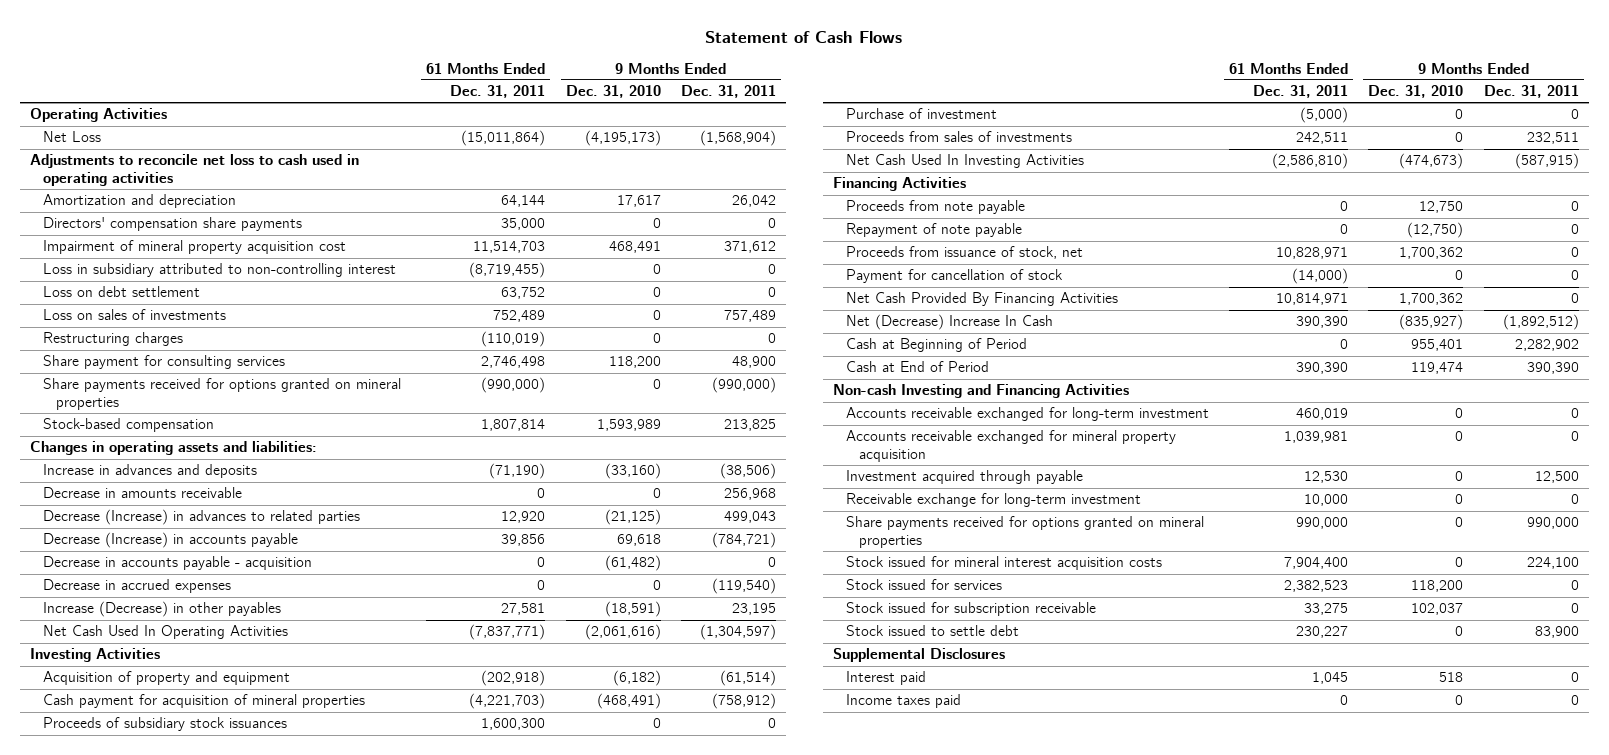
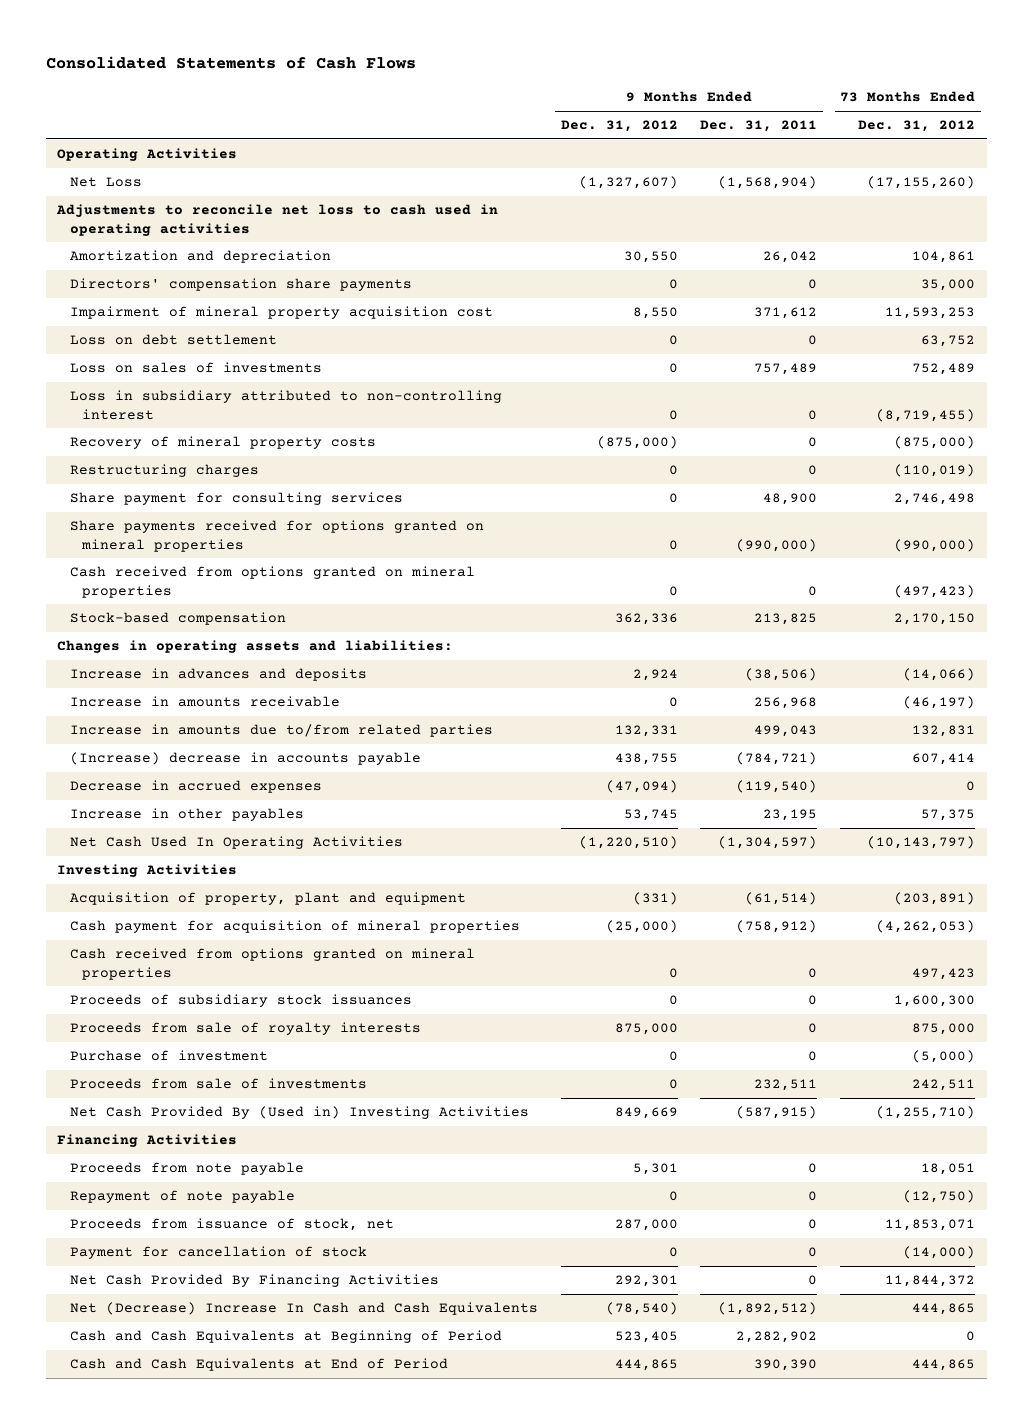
- Statement of Cash Flows
+ Consolidated Statements of Cash Flows
- | 61 Months Ended Dec. 31, 2011 | 9 Months Ended Dec. 31, 2010 | 9 Months Ended Dec. 31, 2011
+ | 9 Months Ended Dec. 31, 2012 | 9 Months Ended Dec. 31, 2011 | 73 Months Ended Dec. 31, 2012
moved down: Loss in subsidiary attributed to non-controlling interest | 0 | 0 | (8,719,455)
+ Recovery of mineral property costs | (875,000) | 0 | (875,000)
+ Cash received from options granted on mineral properties | 0 | 0 | (497,423)
- Decrease in amounts receivable | 0 | 0 | 256,968
- Decrease (Increase) in advances to related parties | 12,920 | (21,125) | 499,043
- Decrease (Increase) in accounts payable | 39,856 | 69,618 | (784,721)
- Decrease in accounts payable - acquisition | 0 | (61,482) | 0
+ Increase in amounts receivable | 0 | 256,968 | (46,197)
+ Increase in amounts due to/from related parties | 132,331 | 499,043 | 132,831
+ (Increase) decrease in accounts payable | 438,755 | (784,721) | 607,414
- Increase (Decrease) in other payables | 27,581 | (18,591) | 23,195
+ Increase in other payables | 53,745 | 23,195 | 57,375
- Acquisition of property and equipment | (202,918) | (6,182) | (61,514)
+ Acquisition of property, plant and equipment | (331) | (61,514) | (203,891)
+ Cash received from options granted on mineral properties | 0 | 0 | 497,423
+ Proceeds from sale of royalty interests | 875,000 | 0 | 875,000
- Proceeds from sales of investments | 242,511 | 0 | 232,511
- Net Cash Used In Investing Activities | (2,586,810) | (474,673) | (587,915)
+ Proceeds from sale of investments | 0 | 232,511 | 242,511
+ Net Cash Provided By (Used in) Investing Activities | 849,669 | (587,915) | (1,255,710)
- Net (Decrease) Increase In Cash | 390,390 | (835,927) | (1,892,512)
- Cash at Beginning of Period | 0 | 955,401 | 2,282,902
- Cash at End of Period | 390,390 | 119,474 | 390,390
- Non-cash Investing and Financing Activities
- Accounts receivable exchanged for long-term investment | 460,019 | 0 | 0
- Accounts receivable exchanged for mineral property acquisition | 1,039,981 | 0 | 0
- Investment acquired through payable | 12,530 | 0 | 12,500
- Receivable exchange for long-term investment | 10,000 | 0 | 0
- Share payments received for options granted on mineral properties | 990,000 | 0 | 990,000
- Stock issued for mineral interest acquisition costs | 7,904,400 | 0 | 224,100
- Stock issued for services | 2,382,523 | 118,200 | 0
- Stock issued for subscription receivable | 33,275 | 102,037 | 0
- Stock issued to settle debt | 230,227 | 0 | 83,900
- Supplemental Disclosures
- Interest paid | 1,045 | 518 | 0
- Income taxes paid | 0 | 0 | 0
+ Net (Decrease) Increase In Cash and Cash Equivalents | (78,540) | (1,892,512) | 444,865
+ Cash and Cash Equivalents at Beginning of Period | 523,405 | 2,282,902 | 0
+ Cash and Cash Equivalents at End of Period | 444,865 | 390,390 | 444,865

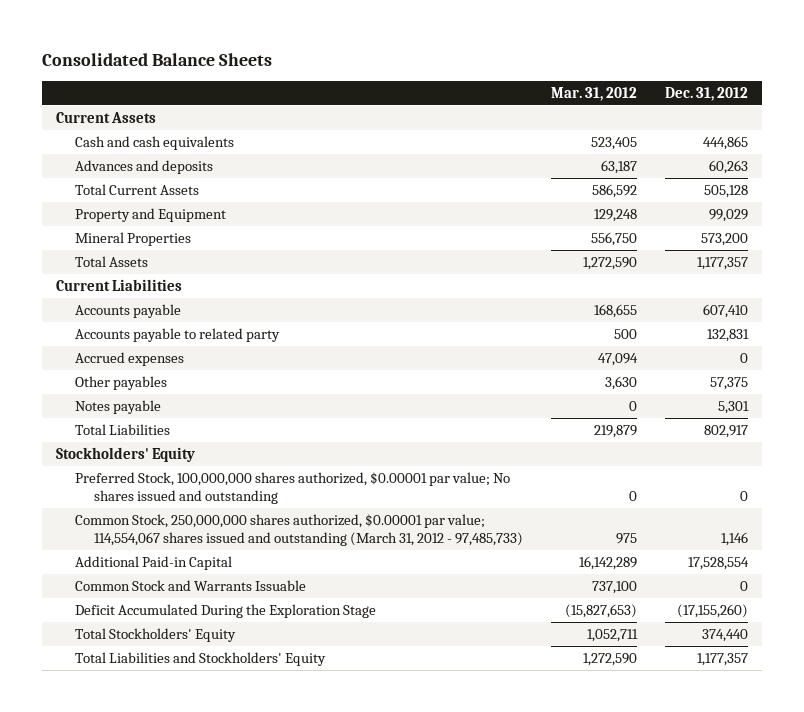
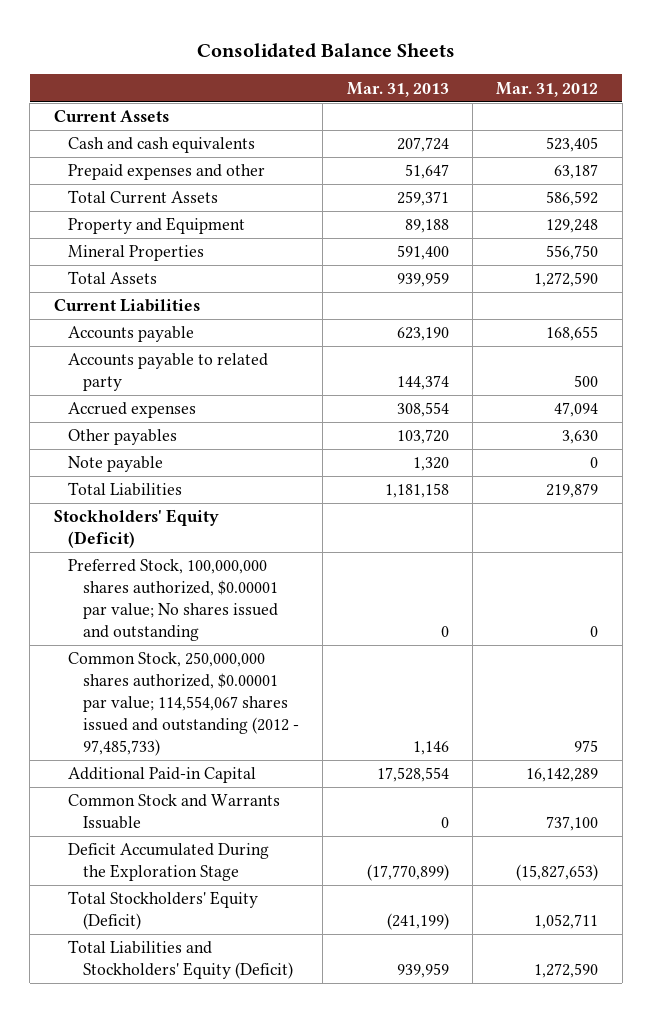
- | Mar. 31, 2012 | Dec. 31, 2012
+ | Mar. 31, 2013 | Mar. 31, 2012
- Advances and deposits | 63,187 | 60,263
+ Prepaid expenses and other | 51,647 | 63,187
- Notes payable | 0 | 5,301
+ Note payable | 1,320 | 0
- Stockholders' Equity
+ Stockholders' Equity (Deficit)
- Common Stock, 250,000,000 shares authorized, $0.00001 par value; 114,554,067 shares issued and outstanding (March 31, 2012 - 97,485,733) | 975 | 1,146
+ Common Stock, 250,000,000 shares authorized, $0.00001 par value; 114,554,067 shares issued and outstanding (2012 - 97,485,733) | 1,146 | 975
- Total Stockholders' Equity | 1,052,711 | 374,440
- Total Liabilities and Stockholders' Equity | 1,272,590 | 1,177,357
+ Total Stockholders' Equity (Deficit) | (241,199) | 1,052,711
+ Total Liabilities and Stockholders' Equity (Deficit) | 939,959 | 1,272,590

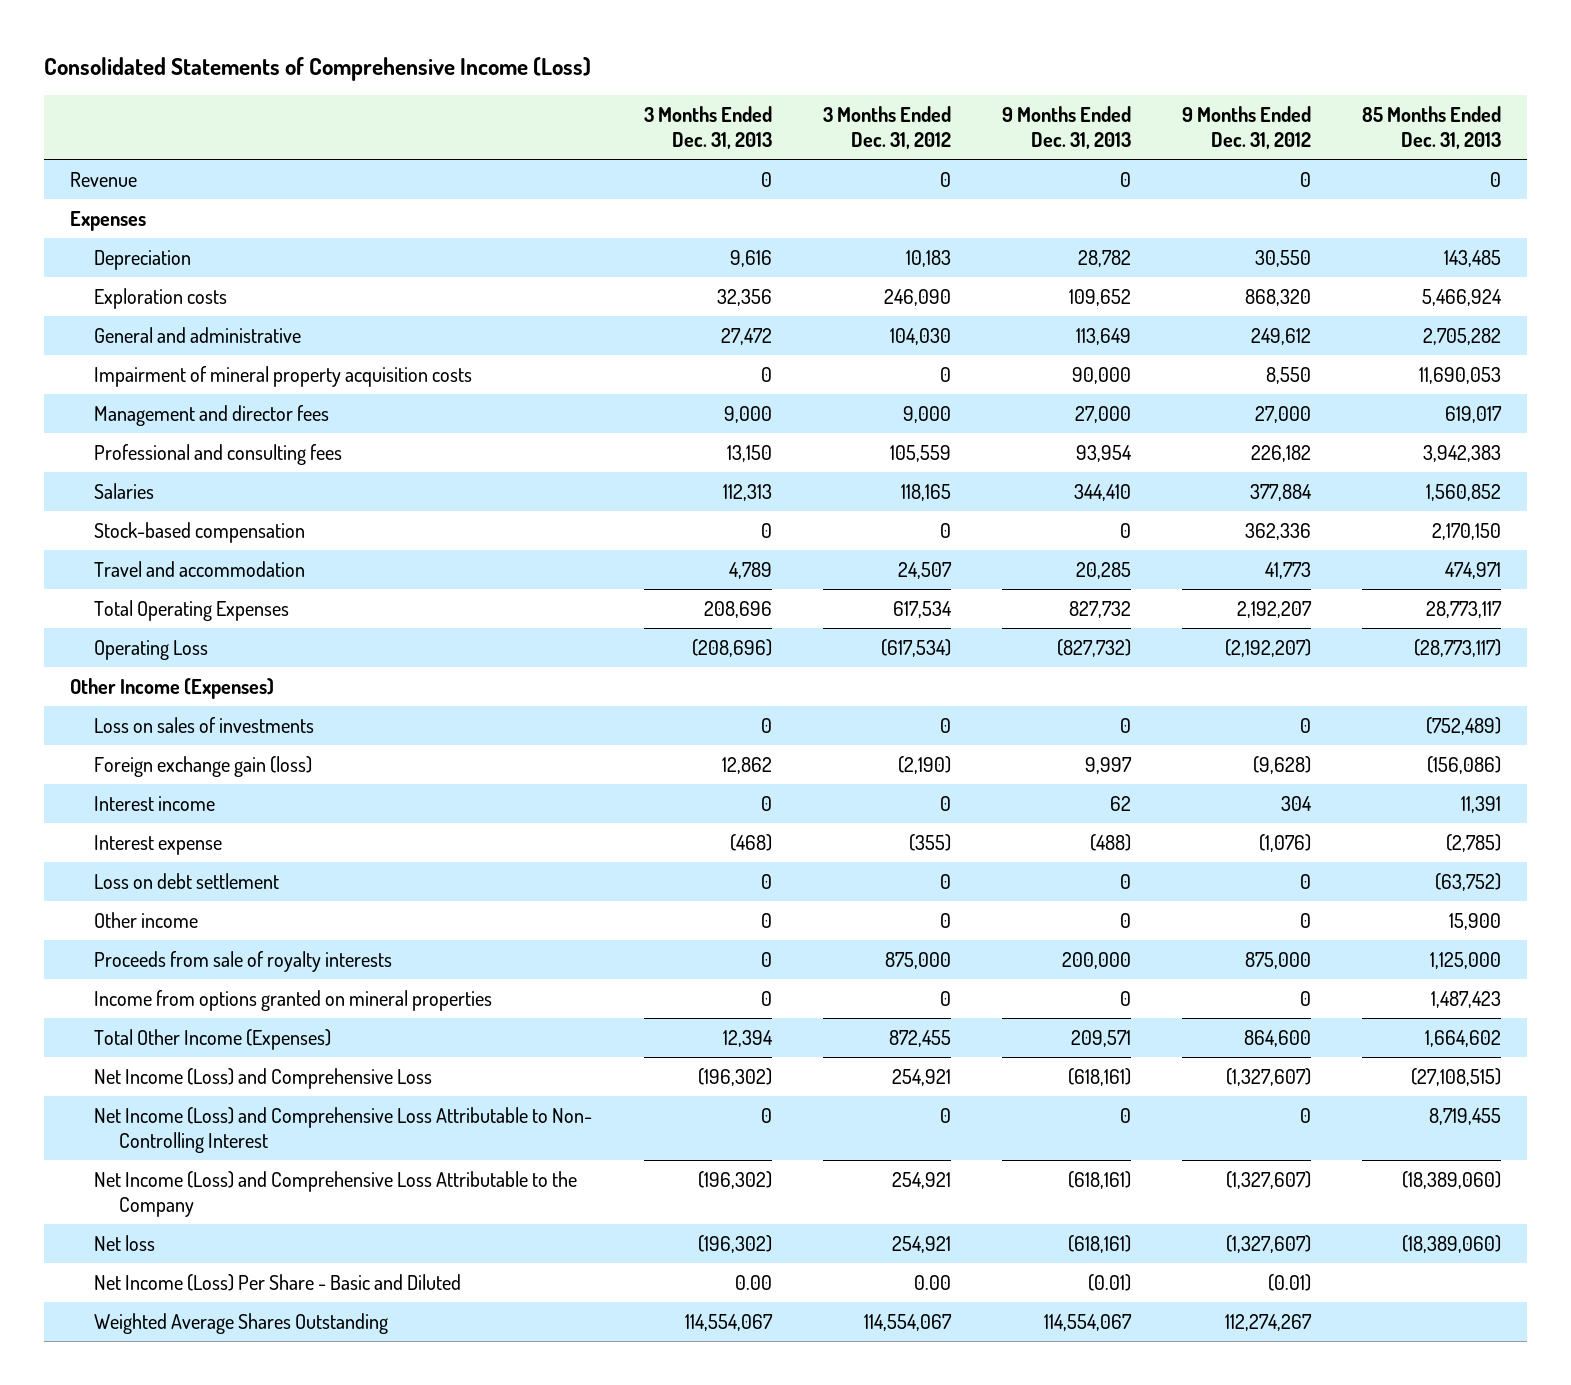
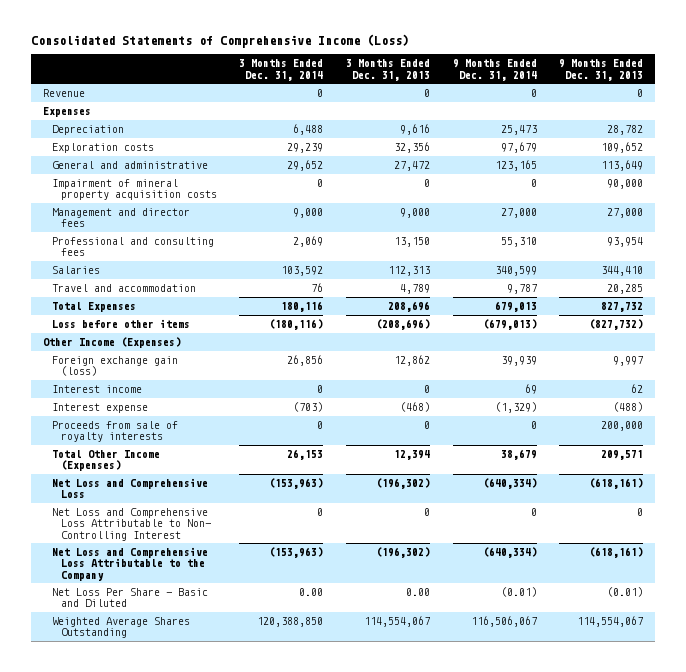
- | 3 Months Ended Dec. 31, 2013 | 3 Months Ended Dec. 31, 2012 | 9 Months Ended Dec. 31, 2013 | 9 Months Ended Dec. 31, 2012 | 85 Months Ended Dec. 31, 2013
+ | 3 Months Ended Dec. 31, 2014 | 3 Months Ended Dec. 31, 2013 | 9 Months Ended Dec. 31, 2014 | 9 Months Ended Dec. 31, 2013
- Stock-based compensation | 0 | 0 | 0 | 362,336 | 2,170,150
- Total Operating Expenses | 208,696 | 617,534 | 827,732 | 2,192,207 | 28,773,117
- Operating Loss | (208,696) | (617,534) | (827,732) | (2,192,207) | (28,773,117)
+ Total Expenses | 180,116 | 208,696 | 679,013 | 827,732
+ Loss before other items | (180,116) | (208,696) | (679,013) | (827,732)
- Loss on sales of investments | 0 | 0 | 0 | 0 | (752,489)
- Loss on debt settlement | 0 | 0 | 0 | 0 | (63,752)
- Other income | 0 | 0 | 0 | 0 | 15,900
- Income from options granted on mineral properties | 0 | 0 | 0 | 0 | 1,487,423
- Net Income (Loss) and Comprehensive Loss | (196,302) | 254,921 | (618,161) | (1,327,607) | (27,108,515)
- Net Income (Loss) and Comprehensive Loss Attributable to Non- Controlling Interest | 0 | 0 | 0 | 0 | 8,719,455
- Net Income (Loss) and Comprehensive Loss Attributable to the Company | (196,302) | 254,921 | (618,161) | (1,327,607) | (18,389,060)
- Net loss | (196,302) | 254,921 | (618,161) | (1,327,607) | (18,389,060)
- Net Income (Loss) Per Share - Basic and Diluted | 0.00 | 0.00 | (0.01) | (0.01) |
+ Net Loss and Comprehensive Loss | (153,963) | (196,302) | (640,334) | (618,161)
+ Net Loss and Comprehensive Loss Attributable to Non- Controlling Interest | 0 | 0 | 0 | 0
+ Net Loss and Comprehensive Loss Attributable to the Company | (153,963) | (196,302) | (640,334) | (618,161)
+ Net Loss Per Share - Basic and Diluted | 0.00 | 0.00 | (0.01) | (0.01)

